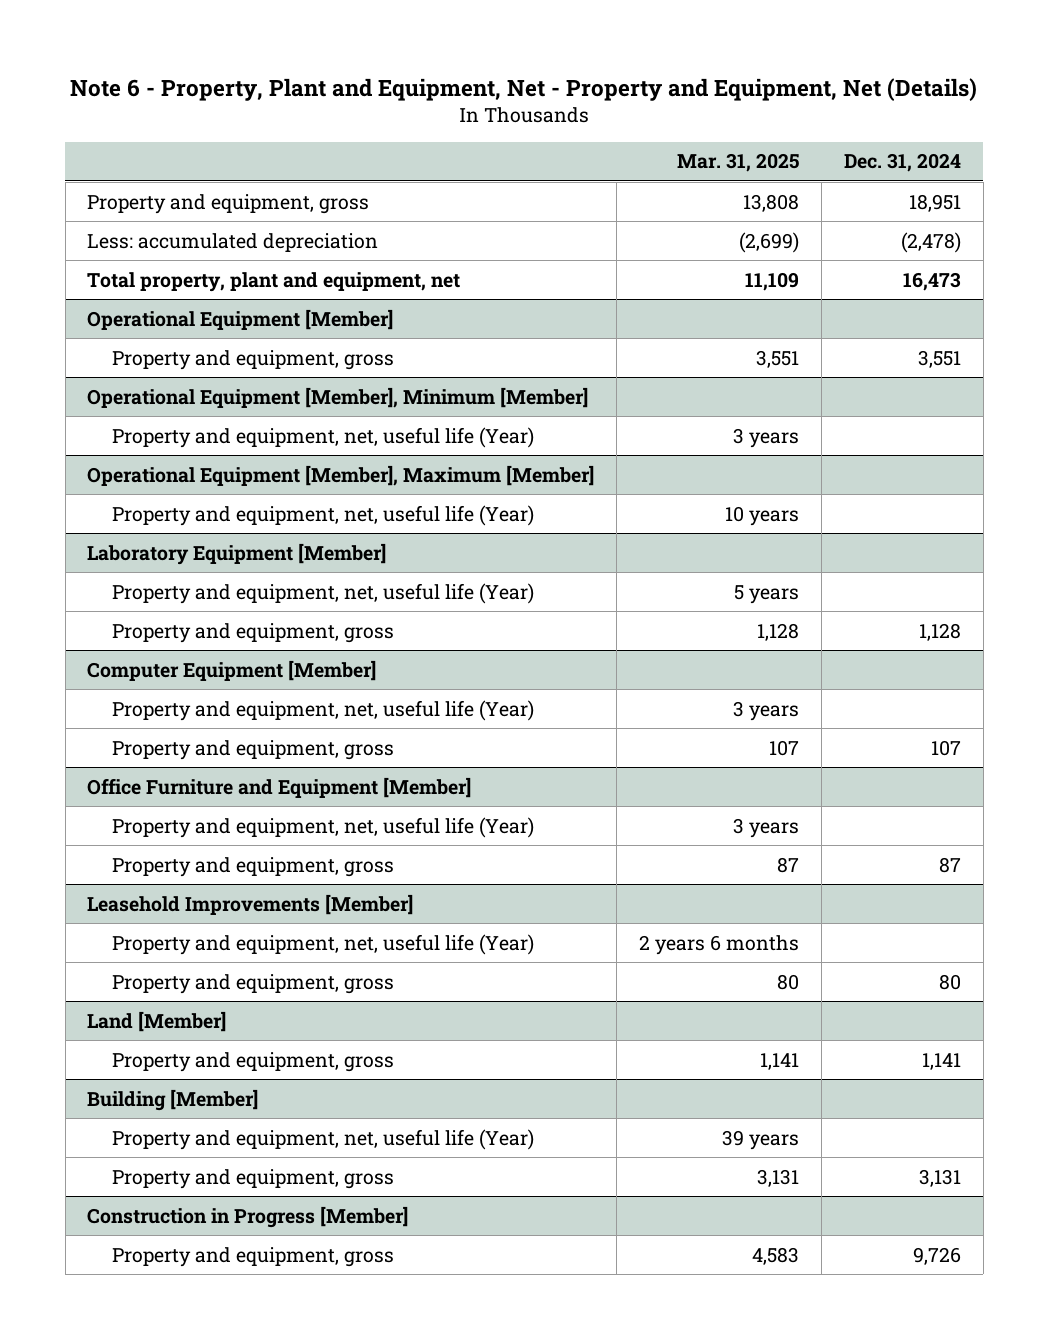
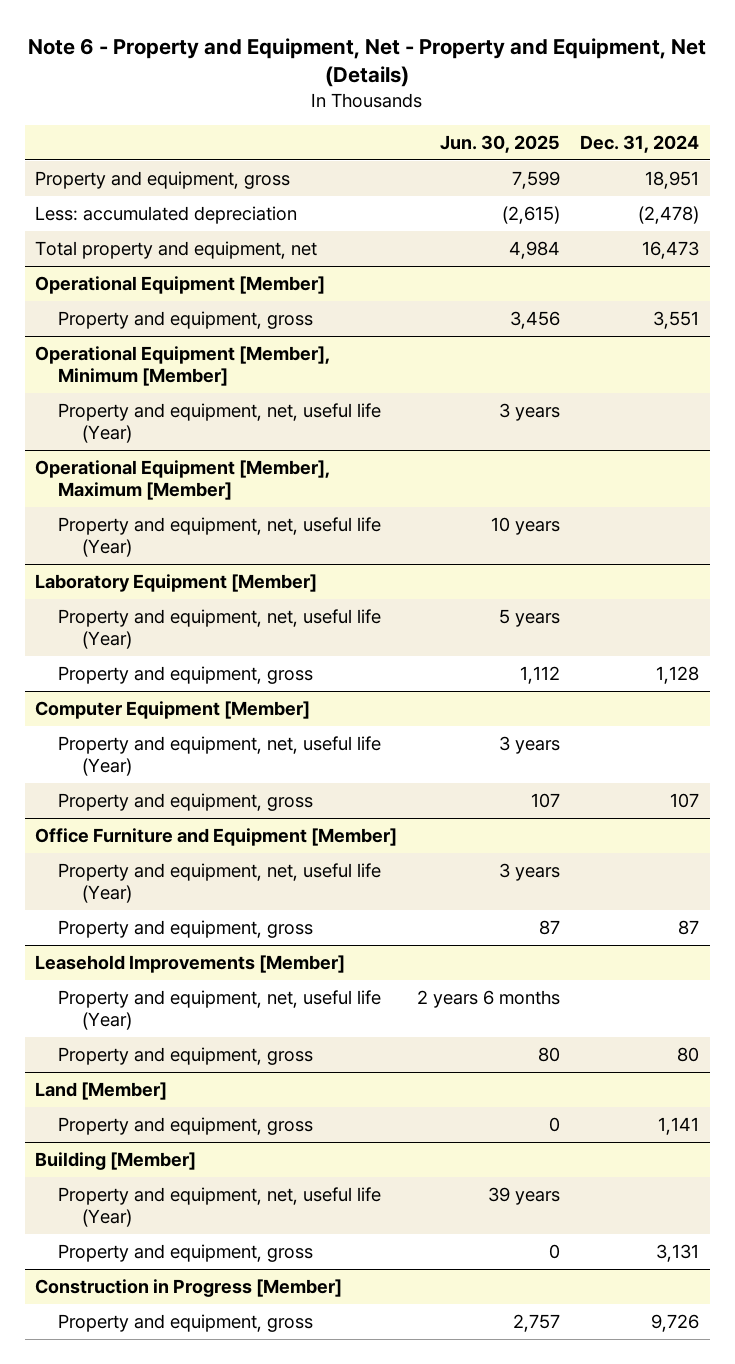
- Note 6 - Property, Plant and Equipment, Net - Property and Equipment, Net (Details)
+ Note 6 - Property and Equipment, Net - Property and Equipment, Net (Details)
- | Mar. 31, 2025 | Dec. 31, 2024
+ | Jun. 30, 2025 | Dec. 31, 2024
- Total property, plant and equipment, net | 11,109 | 16,473
+ Total property and equipment, net | 4,984 | 16,473

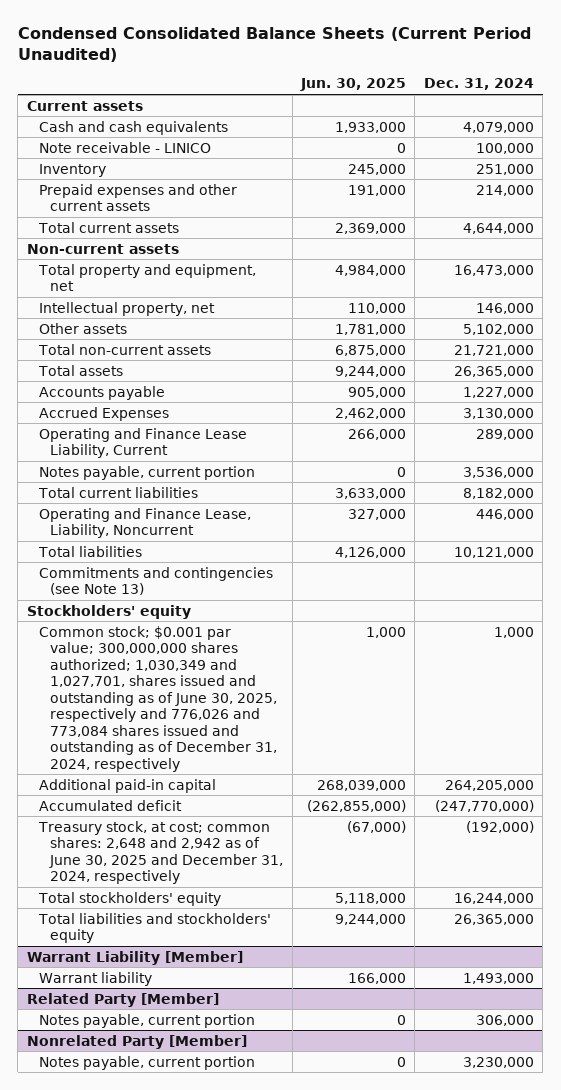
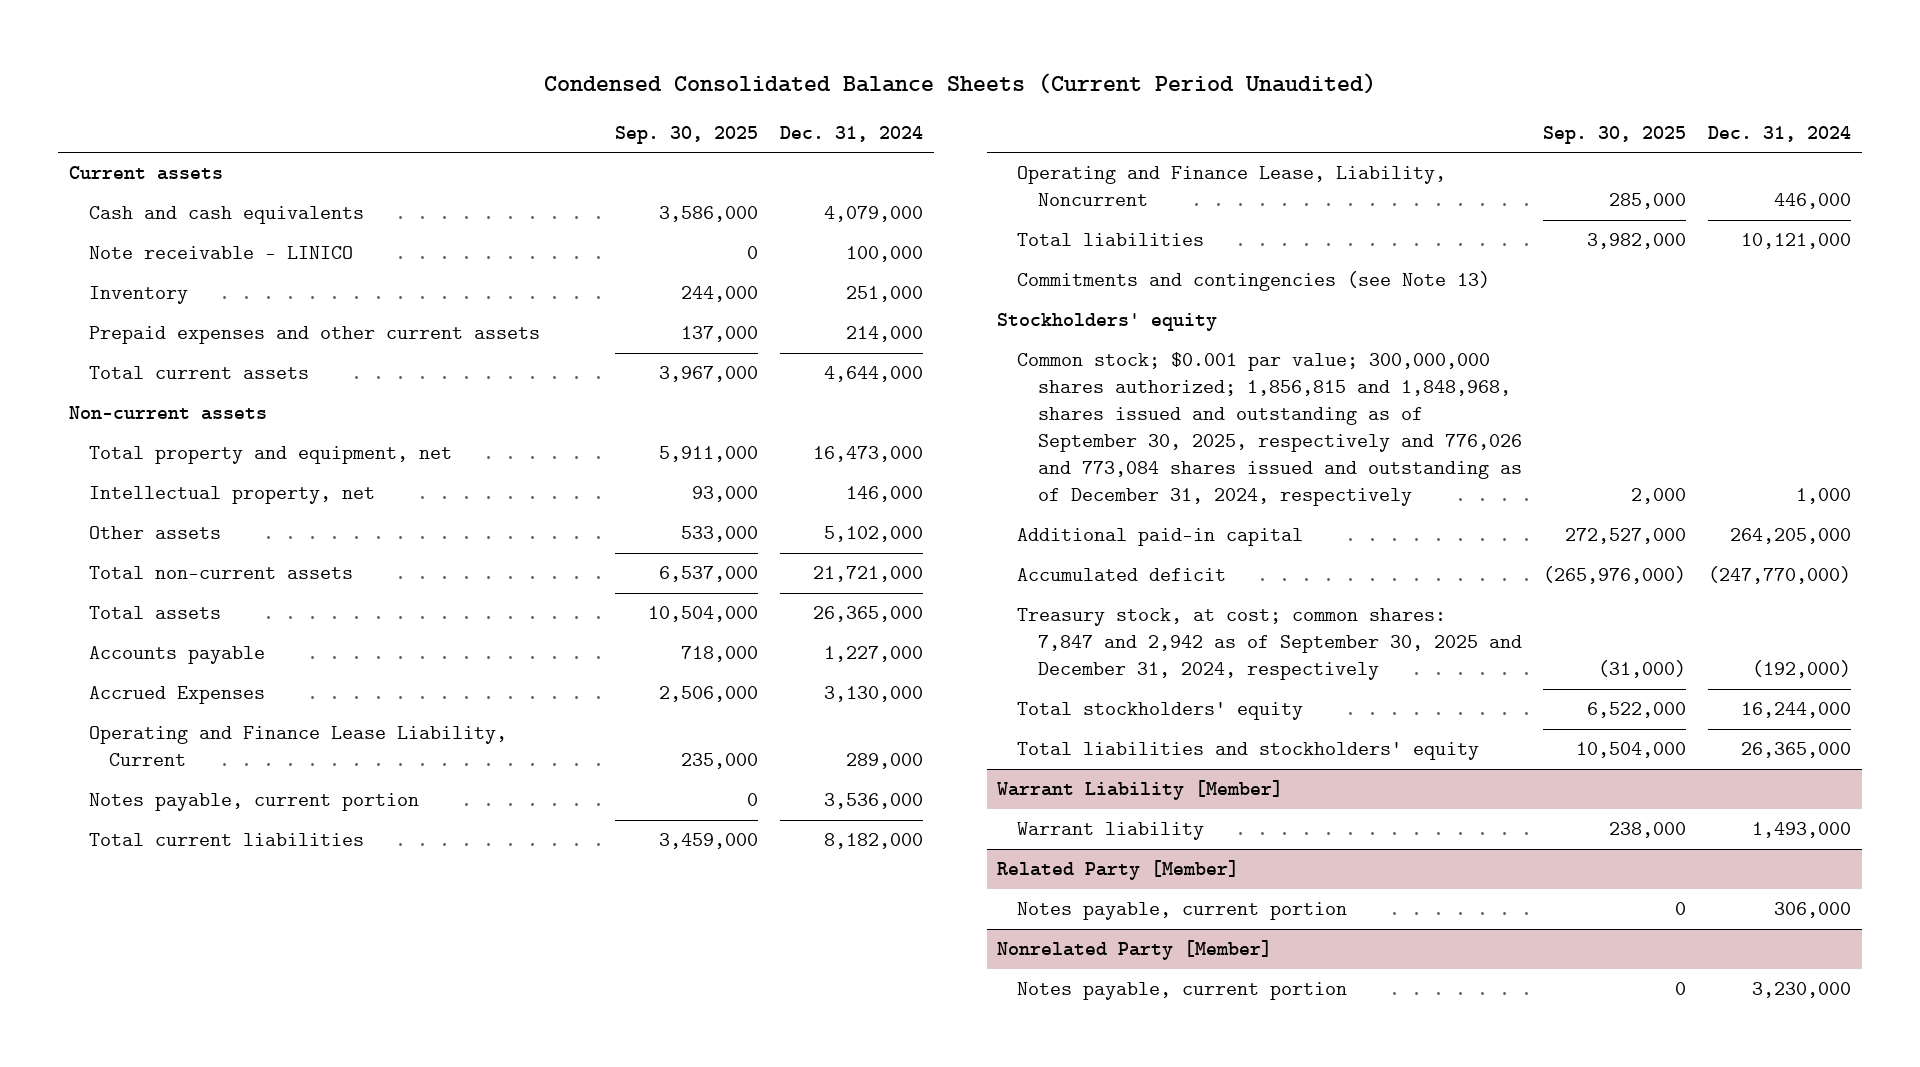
- | Jun. 30, 2025 | Dec. 31, 2024
+ | Sep. 30, 2025 | Dec. 31, 2024
- Common stock; $0.001 par value; 300,000,000 shares authorized; 1,030,349 and 1,027,701, shares issued and outstanding as of June 30, 2025, respectively and 776,026 and 773,084 shares issued and outstanding as of December 31, 2024, respectively | 1,000 | 1,000
+ Common stock; $0.001 par value; 300,000,000 shares authorized; 1,856,815 and 1,848,968, shares issued and outstanding as of September 30, 2025, respectively and 776,026 and 773,084 shares issued and outstanding as of December 31, 2024, respectively | 2,000 | 1,000
- Treasury stock, at cost; common shares: 2,648 and 2,942 as of June 30, 2025 and December 31, 2024, respectively | (67,000) | (192,000)
+ Treasury stock, at cost; common shares: 7,847 and 2,942 as of September 30, 2025 and December 31, 2024, respectively | (31,000) | (192,000)

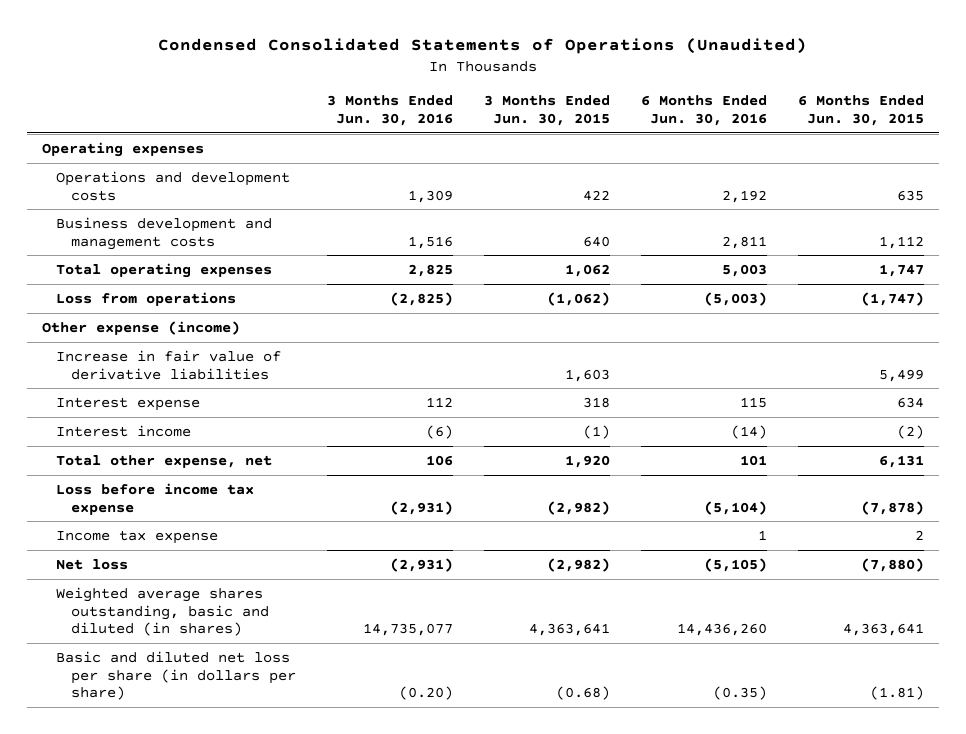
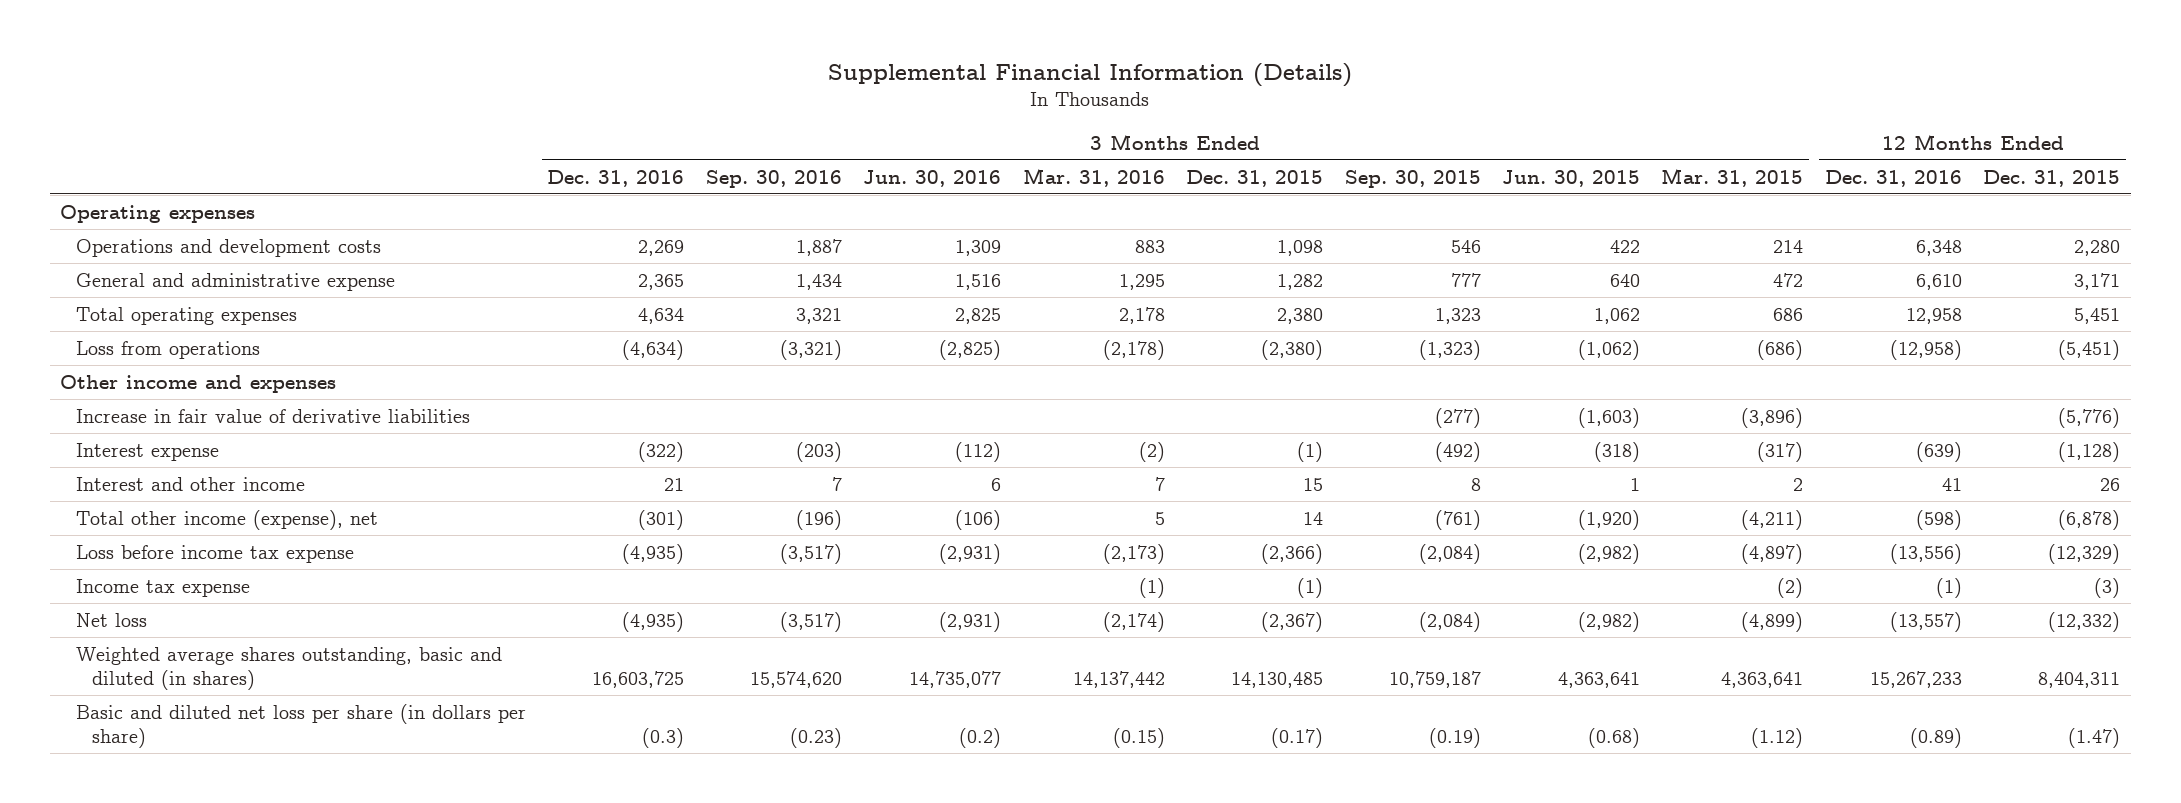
- Condensed Consolidated Statements of Operations (Unaudited)
+ Supplemental Financial Information (Details)
- | 3 Months Ended Jun. 30, 2016 | 3 Months Ended Jun. 30, 2015 | 6 Months Ended Jun. 30, 2016 | 6 Months Ended Jun. 30, 2015
+ | 3 Months Ended Dec. 31, 2016 | 3 Months Ended Sep. 30, 2016 | 3 Months Ended Jun. 30, 2016 | 3 Months Ended Mar. 31, 2016 | 3 Months Ended Dec. 31, 2015 | 3 Months Ended Sep. 30, 2015 | 3 Months Ended Jun. 30, 2015 | 3 Months Ended Mar. 31, 2015 | 12 Months Ended Dec. 31, 2016 | 12 Months Ended Dec. 31, 2015
- Business development and management costs | 1,516 | 640 | 2,811 | 1,112
+ General and administrative expense | 2,365 | 1,434 | 1,516 | 1,295 | 1,282 | 777 | 640 | 472 | 6,610 | 3,171
- Other expense (income)
- Increase in fair value of derivative liabilities | | 1,603 | | 5,499
- Interest expense | 112 | 318 | 115 | 634
- Interest income | (6) | (1) | (14) | (2)
- Total other expense, net | 106 | 1,920 | 101 | 6,131
+ Other income and expenses
+ Increase in fair value of derivative liabilities | | | | | | (277) | (1,603) | (3,896) | | (5,776)
+ Interest expense | (322) | (203) | (112) | (2) | (1) | (492) | (318) | (317) | (639) | (1,128)
+ Interest and other income | 21 | 7 | 6 | 7 | 15 | 8 | 1 | 2 | 41 | 26
+ Total other income (expense), net | (301) | (196) | (106) | 5 | 14 | (761) | (1,920) | (4,211) | (598) | (6,878)
- Basic and diluted net loss per share (in dollars per share) | (0.20) | (0.68) | (0.35) | (1.81)
+ Basic and diluted net loss per share (in dollars per share) | (0.3) | (0.23) | (0.2) | (0.15) | (0.17) | (0.19) | (0.68) | (1.12) | (0.89) | (1.47)

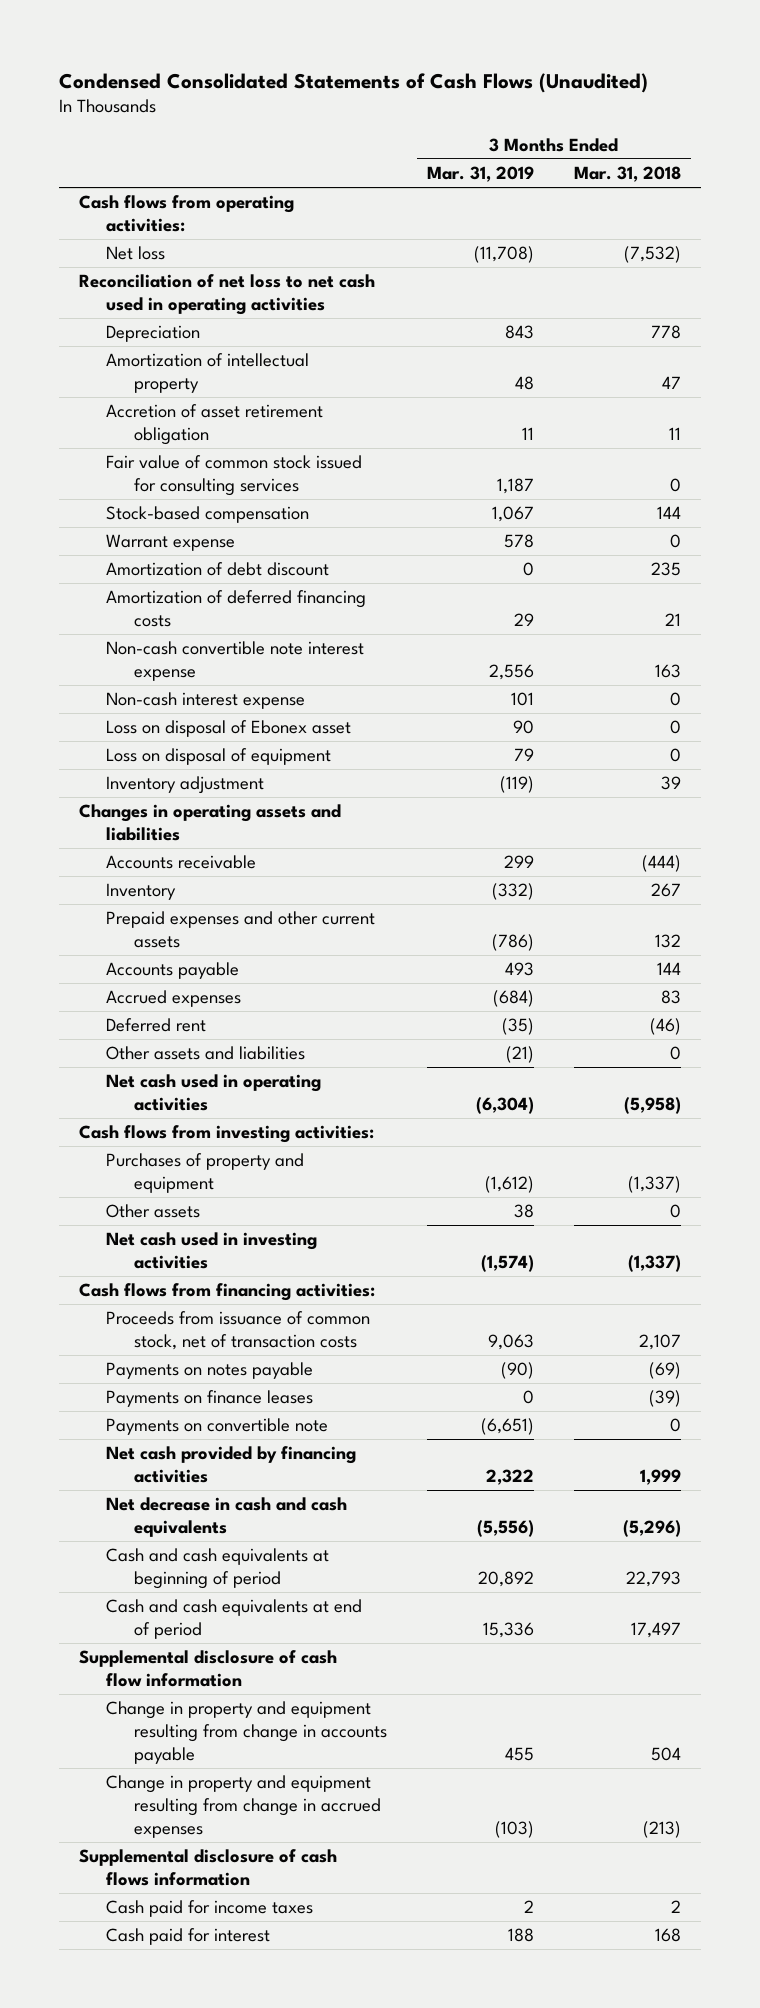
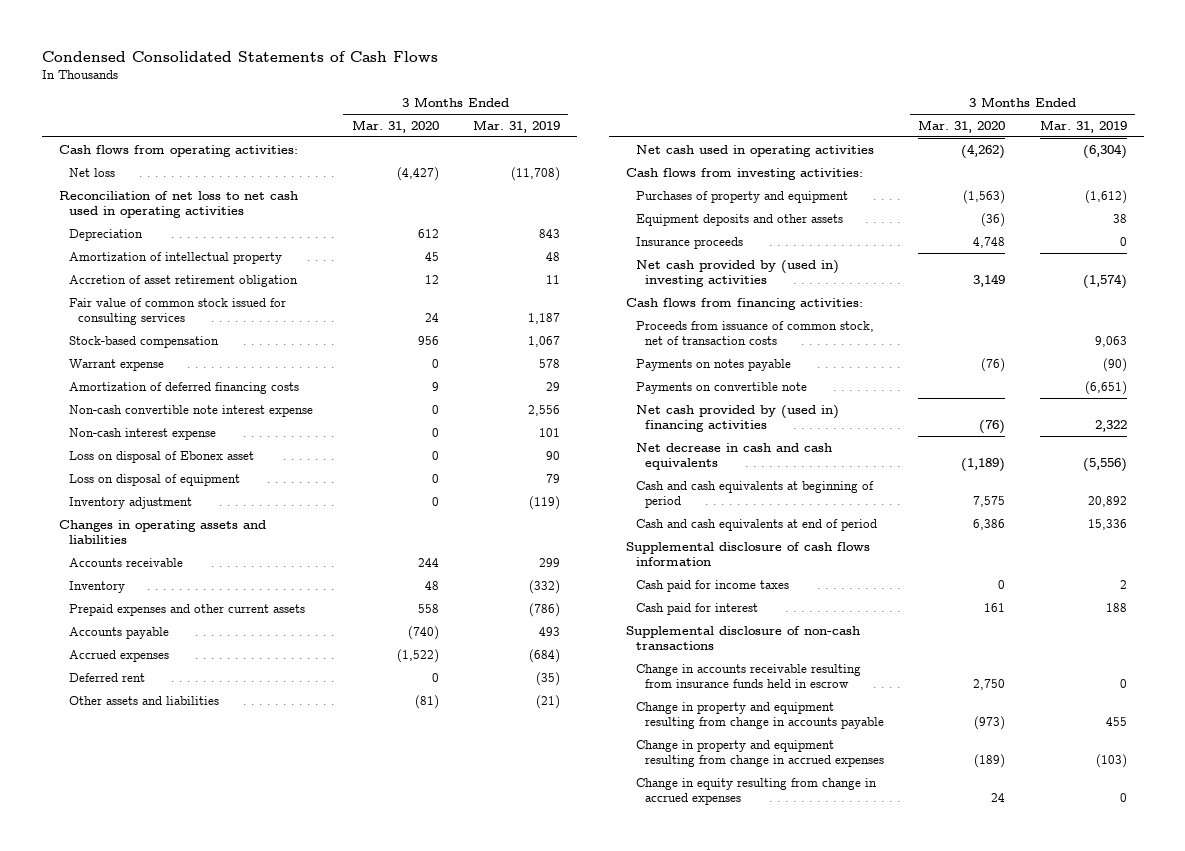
- Condensed Consolidated Statements of Cash Flows (Unaudited)
+ Condensed Consolidated Statements of Cash Flows
- | 3 Months Ended Mar. 31, 2019 | 3 Months Ended Mar. 31, 2018
+ | 3 Months Ended Mar. 31, 2020 | 3 Months Ended Mar. 31, 2019
- Amortization of debt discount | 0 | 235
- Other assets | 38 | 0
- Net cash used in investing activities | (1,574) | (1,337)
+ Equipment deposits and other assets | (36) | 38
+ Insurance proceeds | 4,748 | 0
+ Net cash provided by (used in) investing activities | 3,149 | (1,574)
- Payments on finance leases | 0 | (39)
- Net cash provided by financing activities | 2,322 | 1,999
+ Net cash provided by (used in) financing activities | (76) | 2,322
- Supplemental disclosure of cash flow information
+ Supplemental disclosure of non-cash transactions
+ Change in accounts receivable resulting from insurance funds held in escrow | 2,750 | 0
moved down: Change in property and equipment resulting from change in accounts payable | (973) | 455
moved down: Change in property and equipment resulting from change in accrued expenses | (189) | (103)
+ Change in equity resulting from change in accrued expenses | 24 | 0

